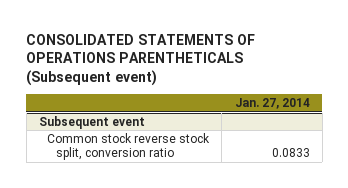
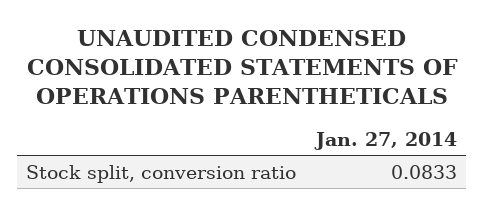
- CONSOLIDATED STATEMENTS OF OPERATIONS PARENTHETICALS (Subsequent event)
+ UNAUDITED CONDENSED CONSOLIDATED STATEMENTS OF OPERATIONS PARENTHETICALS
- Subsequent event
- Common stock reverse stock split, conversion ratio | 0.0833
+ Stock split, conversion ratio | 0.0833

